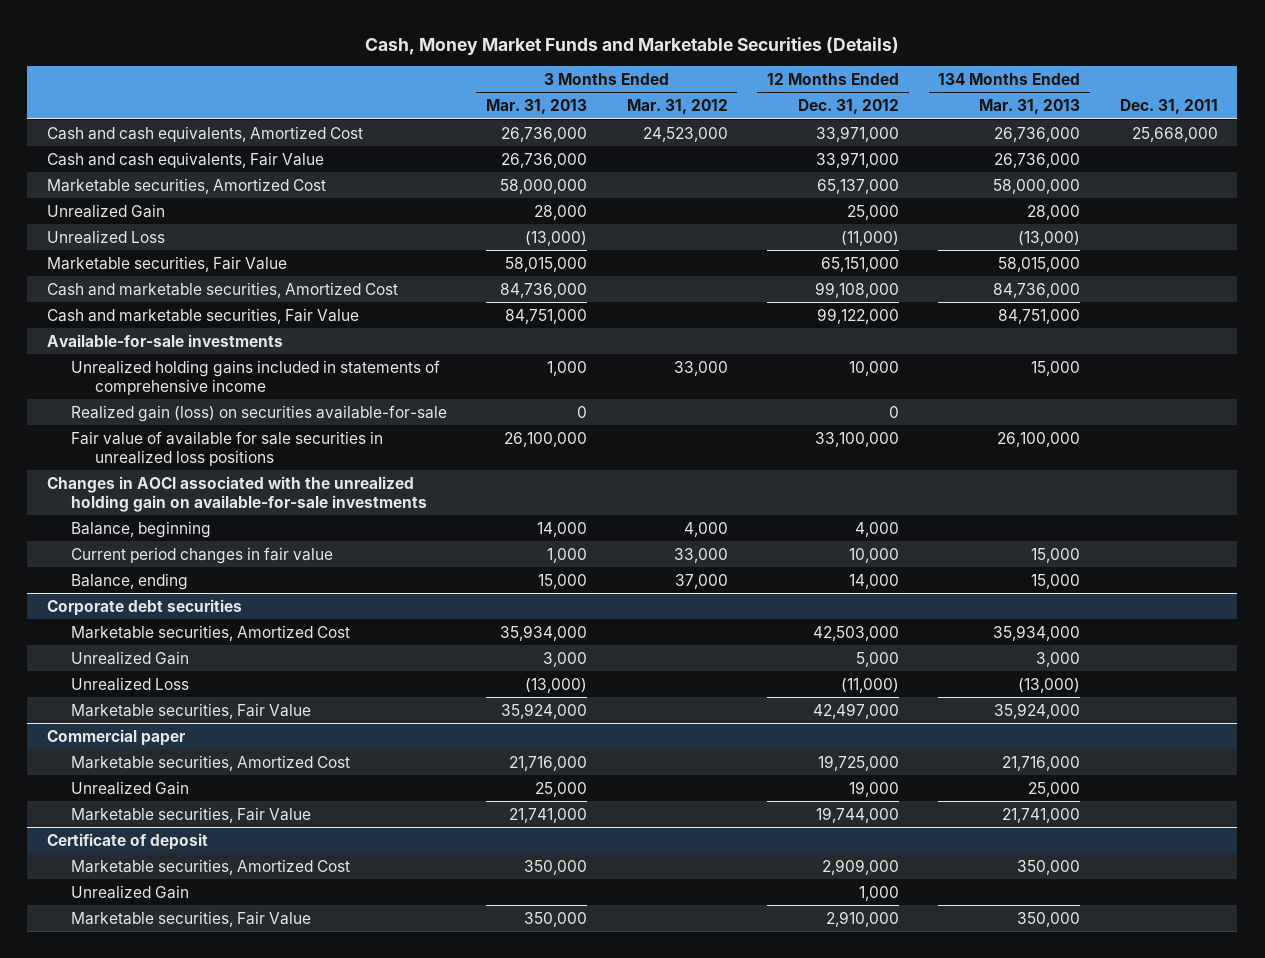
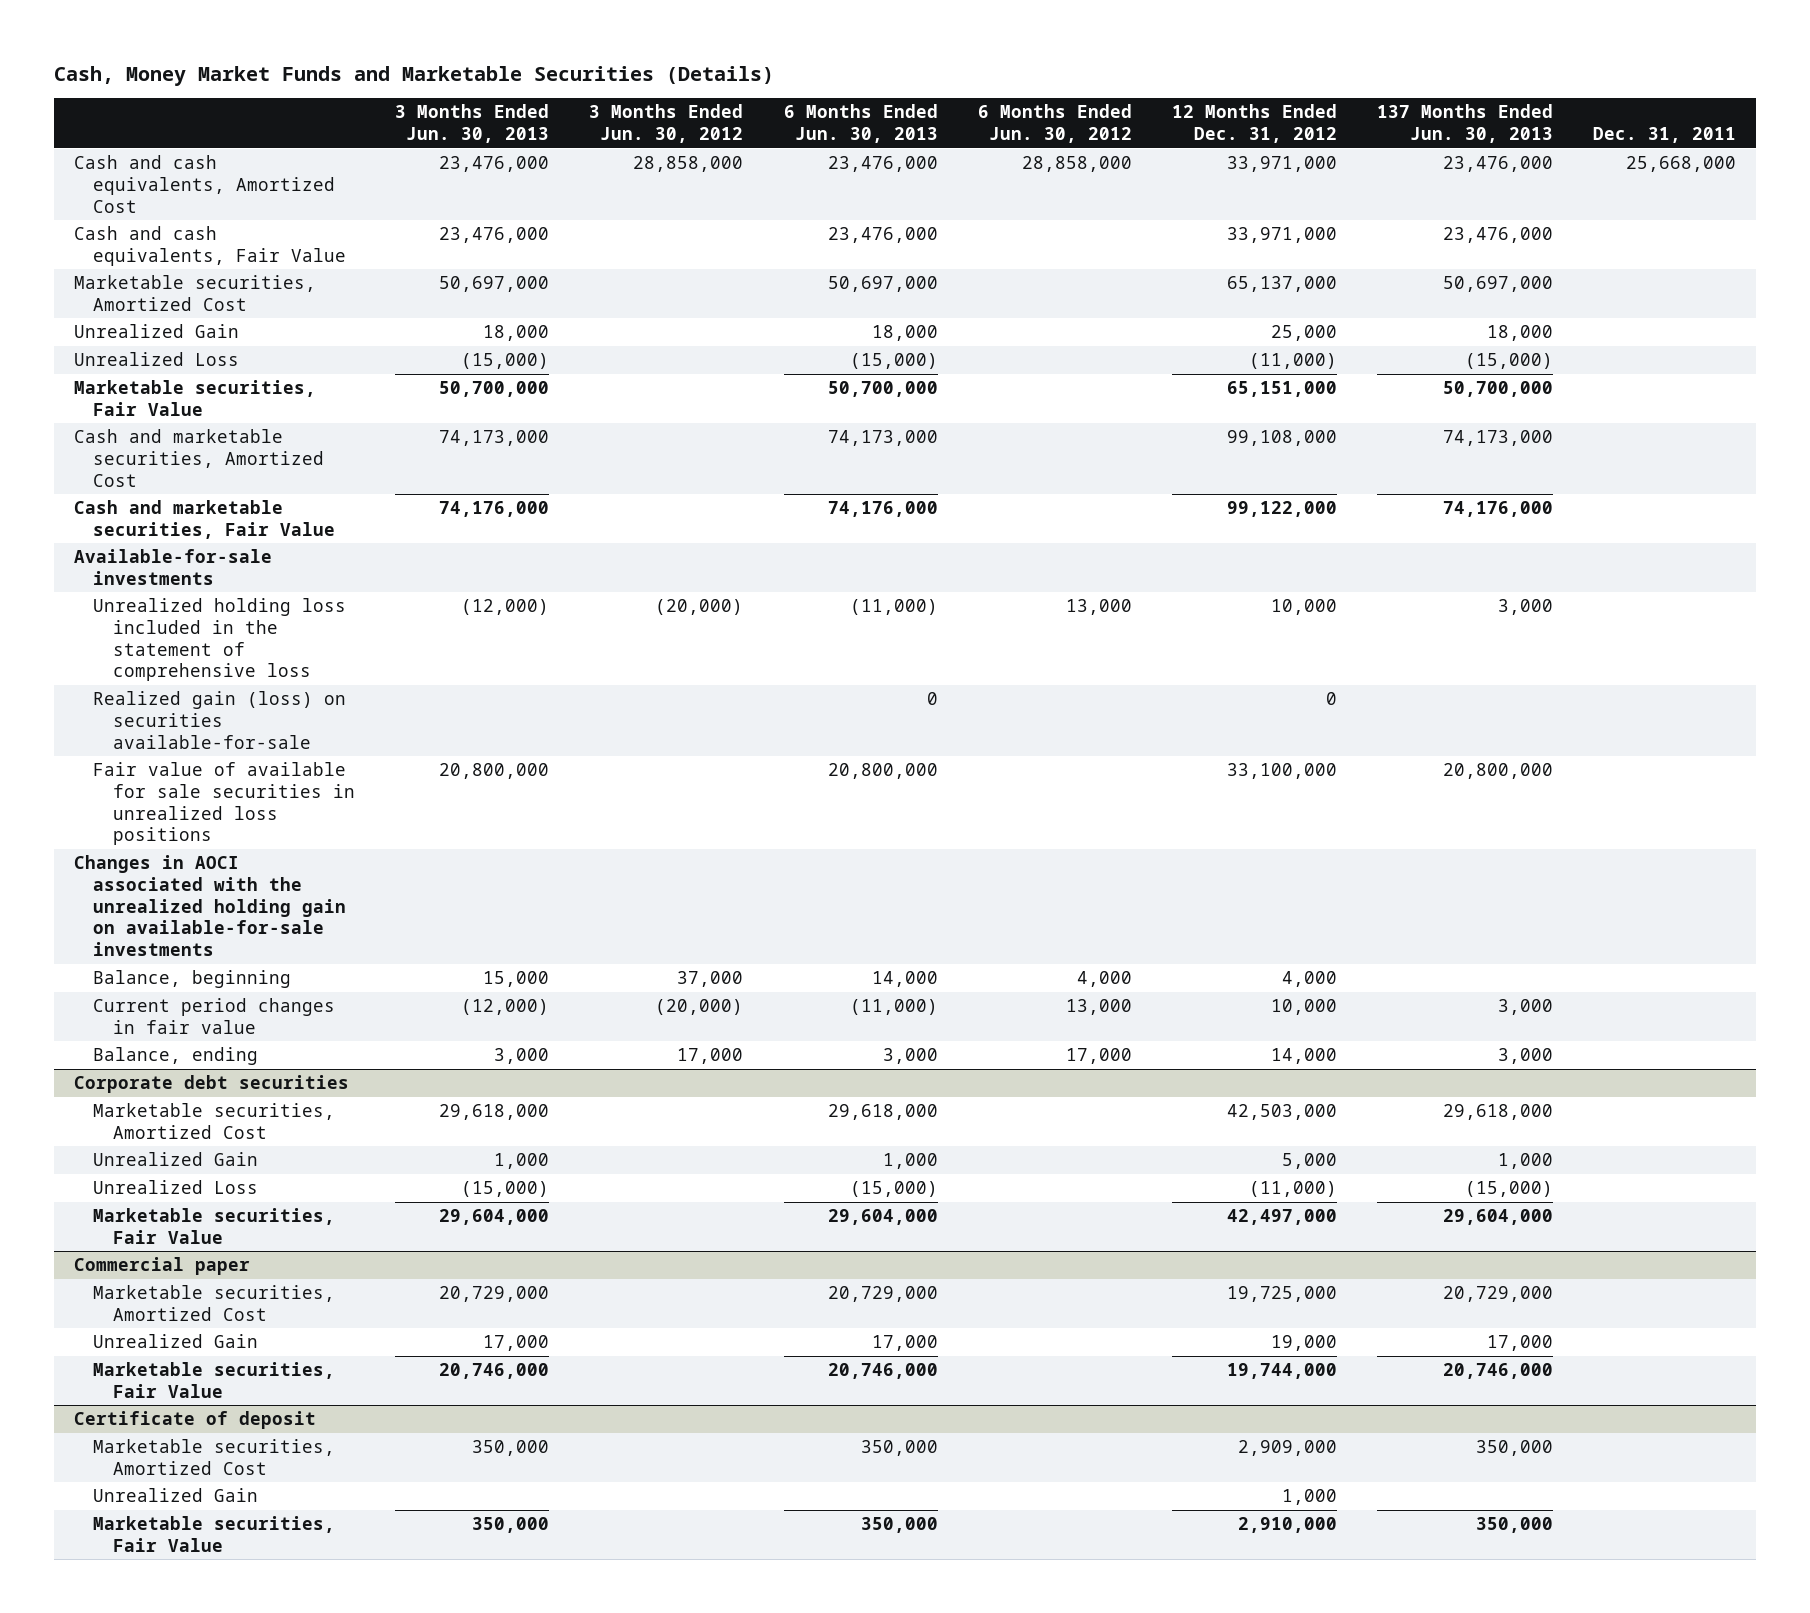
- | 3 Months Ended Mar. 31, 2013 | 3 Months Ended Mar. 31, 2012 | 12 Months Ended Dec. 31, 2012 | 134 Months Ended Mar. 31, 2013 | Dec. 31, 2011
+ | 3 Months Ended Jun. 30, 2013 | 3 Months Ended Jun. 30, 2012 | 6 Months Ended Jun. 30, 2013 | 6 Months Ended Jun. 30, 2012 | 12 Months Ended Dec. 31, 2012 | 137 Months Ended Jun. 30, 2013 | Dec. 31, 2011
- Unrealized holding gains included in statements of comprehensive income | 1,000 | 33,000 | 10,000 | 15,000 |
+ Unrealized holding loss included in the statement of comprehensive loss | (12,000) | (20,000) | (11,000) | 13,000 | 10,000 | 3,000 |

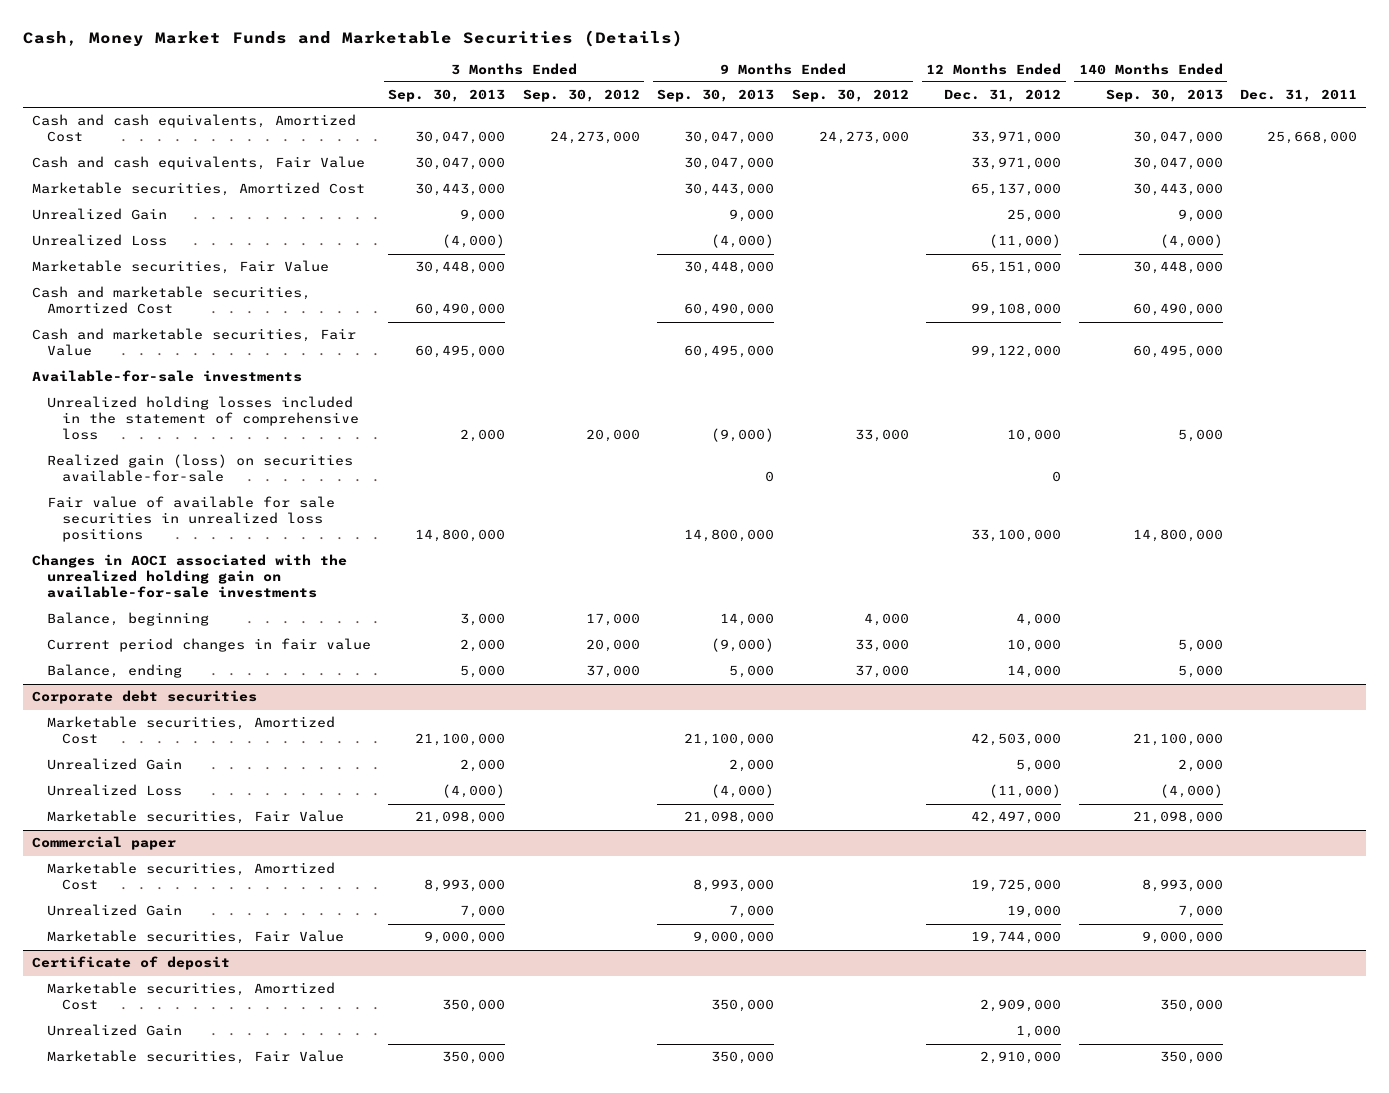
- | 3 Months Ended Jun. 30, 2013 | 3 Months Ended Jun. 30, 2012 | 6 Months Ended Jun. 30, 2013 | 6 Months Ended Jun. 30, 2012 | 12 Months Ended Dec. 31, 2012 | 137 Months Ended Jun. 30, 2013 | Dec. 31, 2011
+ | 3 Months Ended Sep. 30, 2013 | 3 Months Ended Sep. 30, 2012 | 9 Months Ended Sep. 30, 2013 | 9 Months Ended Sep. 30, 2012 | 12 Months Ended Dec. 31, 2012 | 140 Months Ended Sep. 30, 2013 | Dec. 31, 2011
- Unrealized holding loss included in the statement of comprehensive loss | (12,000) | (20,000) | (11,000) | 13,000 | 10,000 | 3,000 |
+ Unrealized holding losses included in the statement of comprehensive loss | 2,000 | 20,000 | (9,000) | 33,000 | 10,000 | 5,000 |

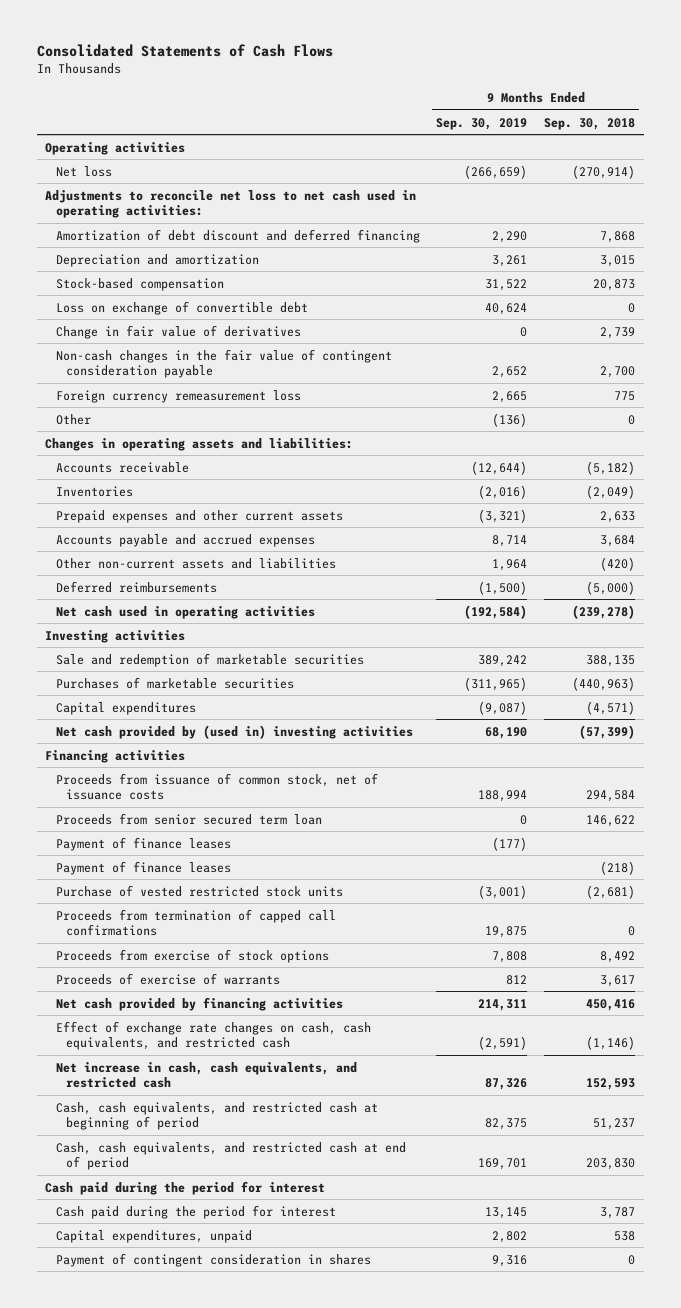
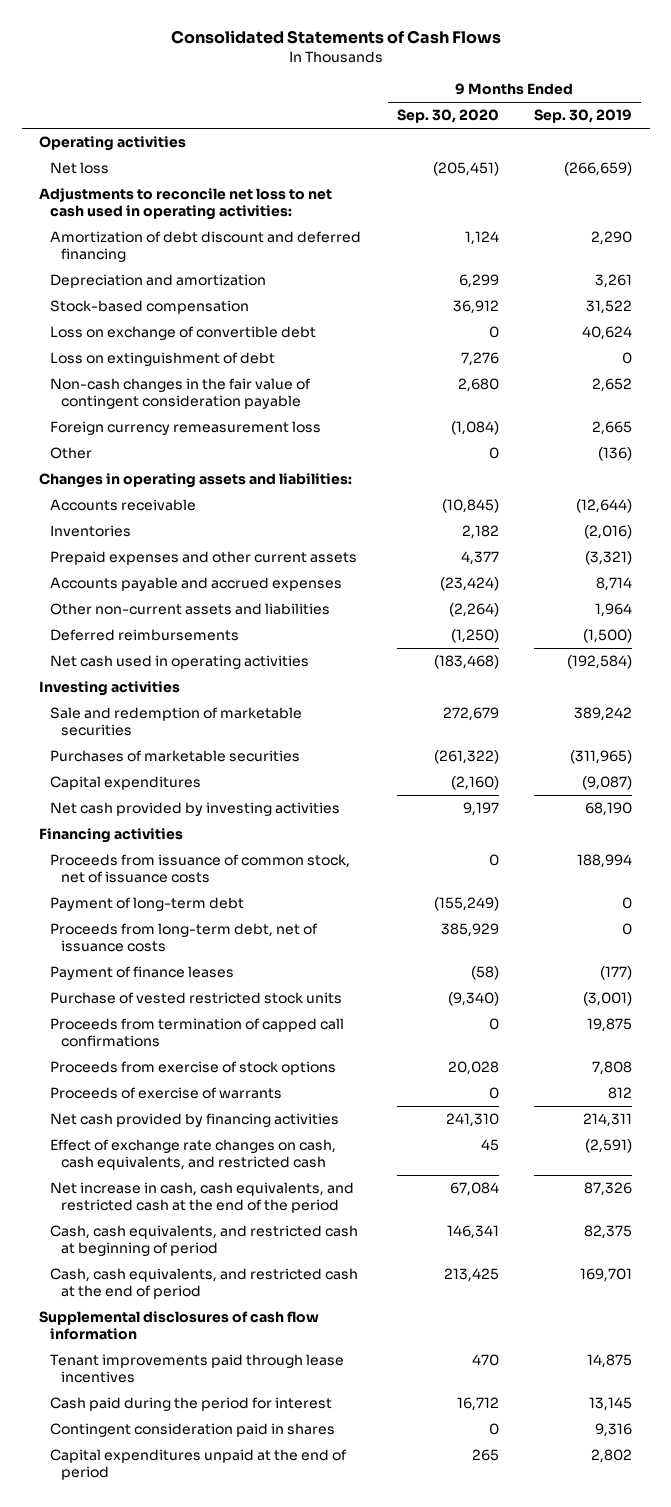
- | 9 Months Ended Sep. 30, 2019 | 9 Months Ended Sep. 30, 2018
+ | 9 Months Ended Sep. 30, 2020 | 9 Months Ended Sep. 30, 2019
- Change in fair value of derivatives | 0 | 2,739
+ Loss on extinguishment of debt | 7,276 | 0
- Net cash provided by (used in) investing activities | 68,190 | (57,399)
+ Net cash provided by investing activities | 9,197 | 68,190
- Proceeds from senior secured term loan | 0 | 146,622
+ Payment of long-term debt | (155,249) | 0
+ Proceeds from long-term debt, net of issuance costs | 385,929 | 0
- Payment of finance leases | | (218)
- Net increase in cash, cash equivalents, and restricted cash | 87,326 | 152,593
+ Net increase in cash, cash equivalents, and restricted cash at the end of the period | 67,084 | 87,326
- Cash, cash equivalents, and restricted cash at end of period | 169,701 | 203,830
- Cash paid during the period for interest
+ Cash, cash equivalents, and restricted cash at the end of period | 213,425 | 169,701
+ Supplemental disclosures of cash flow information
+ Tenant improvements paid through lease incentives | 470 | 14,875
- Capital expenditures, unpaid | 2,802 | 538
- Payment of contingent consideration in shares | 9,316 | 0
+ Contingent consideration paid in shares | 0 | 9,316
+ Capital expenditures unpaid at the end of period | 265 | 2,802

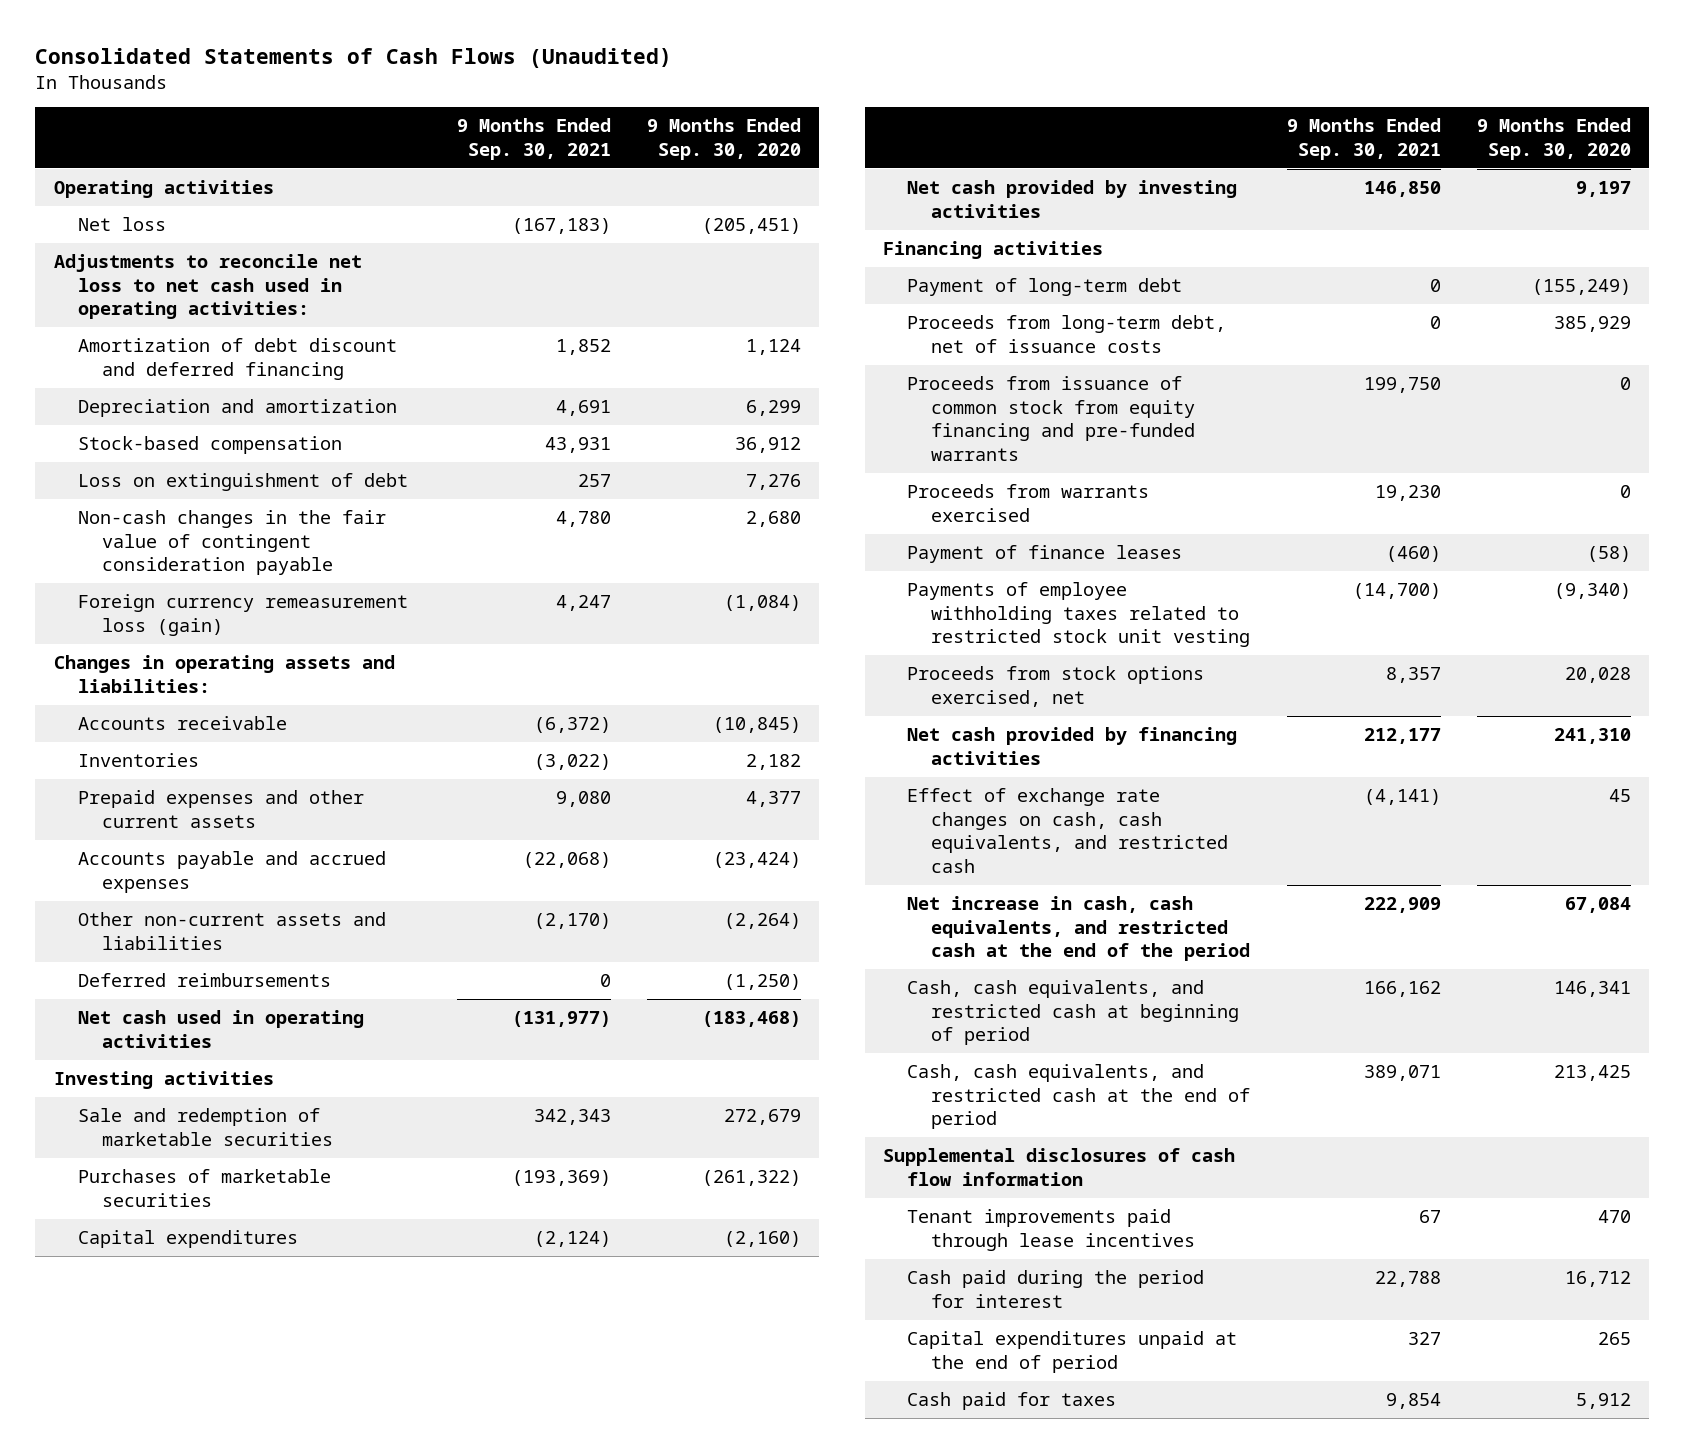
- Consolidated Statements of Cash Flows
+ Consolidated Statements of Cash Flows (Unaudited)
- | 9 Months Ended Sep. 30, 2020 | 9 Months Ended Sep. 30, 2019
+ | 9 Months Ended Sep. 30, 2021 | 9 Months Ended Sep. 30, 2020
- Loss on exchange of convertible debt | 0 | 40,624
- Foreign currency remeasurement loss | (1,084) | 2,665
- Other | 0 | (136)
+ Foreign currency remeasurement loss (gain) | 4,247 | (1,084)
- Proceeds from issuance of common stock, net of issuance costs | 0 | 188,994
+ Proceeds from issuance of common stock from equity financing and pre-funded warrants | 199,750 | 0
+ Proceeds from warrants exercised | 19,230 | 0
- Purchase of vested restricted stock units | (9,340) | (3,001)
- Proceeds from termination of capped call confirmations | 0 | 19,875
- Proceeds from exercise of stock options | 20,028 | 7,808
- Proceeds of exercise of warrants | 0 | 812
+ Payments of employee withholding taxes related to restricted stock unit vesting | (14,700) | (9,340)
+ Proceeds from stock options exercised, net | 8,357 | 20,028
- Contingent consideration paid in shares | 0 | 9,316
+ Cash paid for taxes | 9,854 | 5,912

